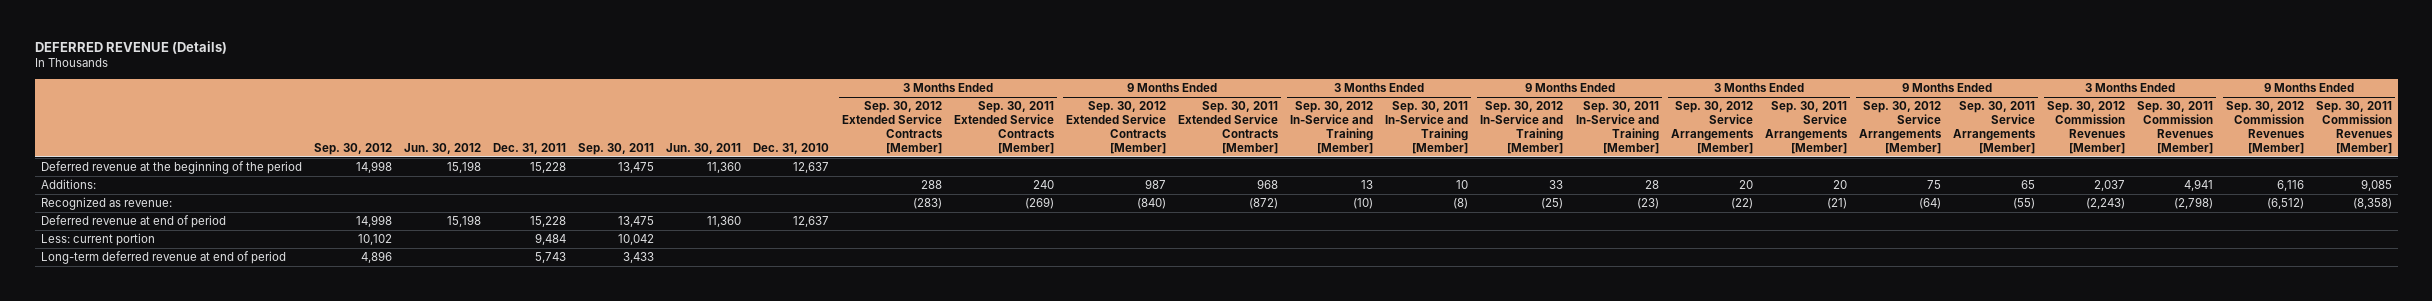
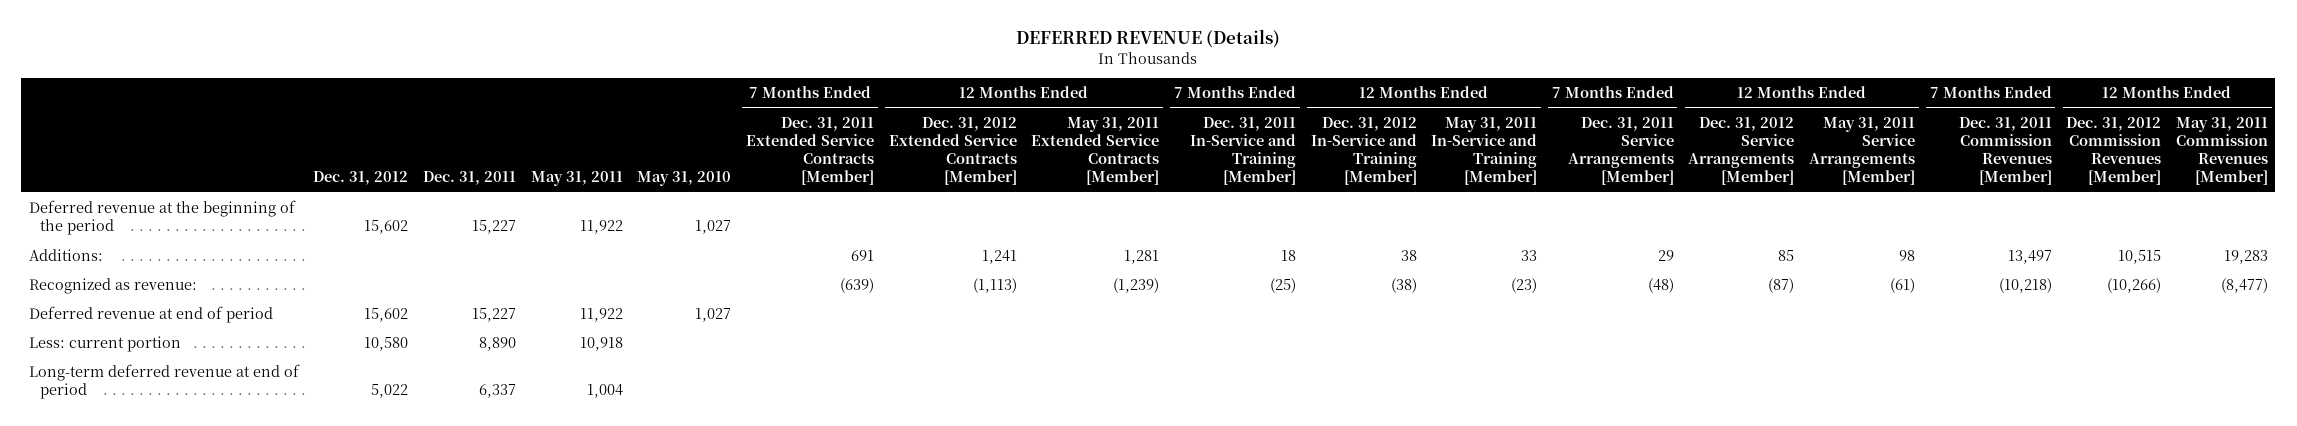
- | Sep. 30, 2012 | Jun. 30, 2012 | Dec. 31, 2011 | Sep. 30, 2011 | Jun. 30, 2011 | Dec. 31, 2010 | 3 Months Ended Sep. 30, 2012 Extended Service Contracts [Member] | 3 Months Ended Sep. 30, 2011 Extended Service Contracts [Member] | 9 Months Ended Sep. 30, 2012 Extended Service Contracts [Member] | 9 Months Ended Sep. 30, 2011 Extended Service Contracts [Member] | 3 Months Ended Sep. 30, 2012 In-Service and Training [Member] | 3 Months Ended Sep. 30, 2011 In-Service and Training [Member] | 9 Months Ended Sep. 30, 2012 In-Service and Training [Member] | 9 Months Ended Sep. 30, 2011 In-Service and Training [Member] | 3 Months Ended Sep. 30, 2012 Service Arrangements [Member] | 3 Months Ended Sep. 30, 2011 Service Arrangements [Member] | 9 Months Ended Sep. 30, 2012 Service Arrangements [Member] | 9 Months Ended Sep. 30, 2011 Service Arrangements [Member] | 3 Months Ended Sep. 30, 2012 Commission Revenues [Member] | 3 Months Ended Sep. 30, 2011 Commission Revenues [Member] | 9 Months Ended Sep. 30, 2012 Commission Revenues [Member] | 9 Months Ended Sep. 30, 2011 Commission Revenues [Member]
+ | Dec. 31, 2012 | Dec. 31, 2011 | May 31, 2011 | May 31, 2010 | 7 Months Ended Dec. 31, 2011 Extended Service Contracts [Member] | 12 Months Ended Dec. 31, 2012 Extended Service Contracts [Member] | 12 Months Ended May 31, 2011 Extended Service Contracts [Member] | 7 Months Ended Dec. 31, 2011 In-Service and Training [Member] | 12 Months Ended Dec. 31, 2012 In-Service and Training [Member] | 12 Months Ended May 31, 2011 In-Service and Training [Member] | 7 Months Ended Dec. 31, 2011 Service Arrangements [Member] | 12 Months Ended Dec. 31, 2012 Service Arrangements [Member] | 12 Months Ended May 31, 2011 Service Arrangements [Member] | 7 Months Ended Dec. 31, 2011 Commission Revenues [Member] | 12 Months Ended Dec. 31, 2012 Commission Revenues [Member] | 12 Months Ended May 31, 2011 Commission Revenues [Member]
- Deferred revenue at the beginning of the period | 14,998 | 15,198 | 15,228 | 13,475 | 11,360 | 12,637 | | | | | | | | | | | | | | | |
+ Deferred revenue at the beginning of the period | 15,602 | 15,227 | 11,922 | 1,027 | | | | | | | | | | | |
- Deferred revenue at end of period | 14,998 | 15,198 | 15,228 | 13,475 | 11,360 | 12,637 | | | | | | | | | | | | | | | |
- Less: current portion | 10,102 | | 9,484 | 10,042 | | | | | | | | | | | | | | | | | |
- Long-term deferred revenue at end of period | 4,896 | | 5,743 | 3,433 | | | | | | | | | | | | | | | | | |
+ Deferred revenue at end of period | 15,602 | 15,227 | 11,922 | 1,027 | | | | | | | | | | | |
+ Less: current portion | 10,580 | 8,890 | 10,918 | | | | | | | | | | | | |
+ Long-term deferred revenue at end of period | 5,022 | 6,337 | 1,004 | | | | | | | | | | | | |

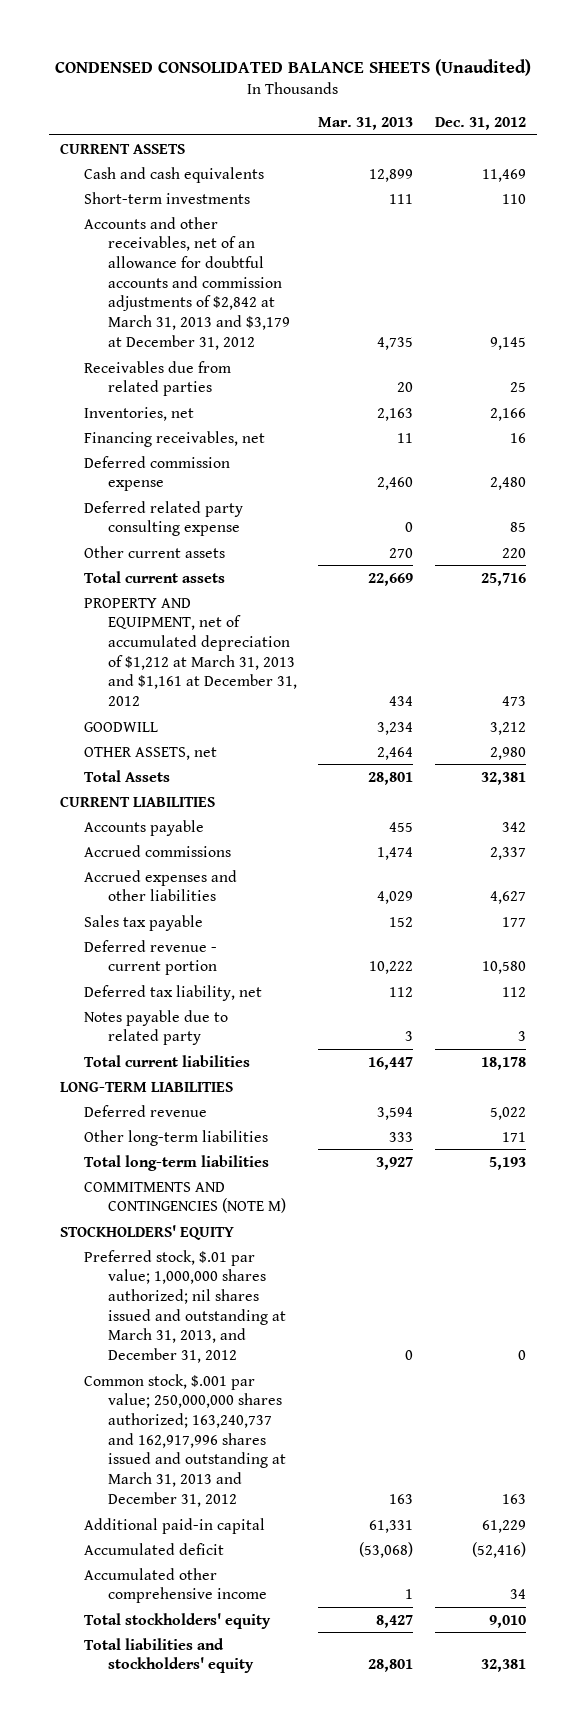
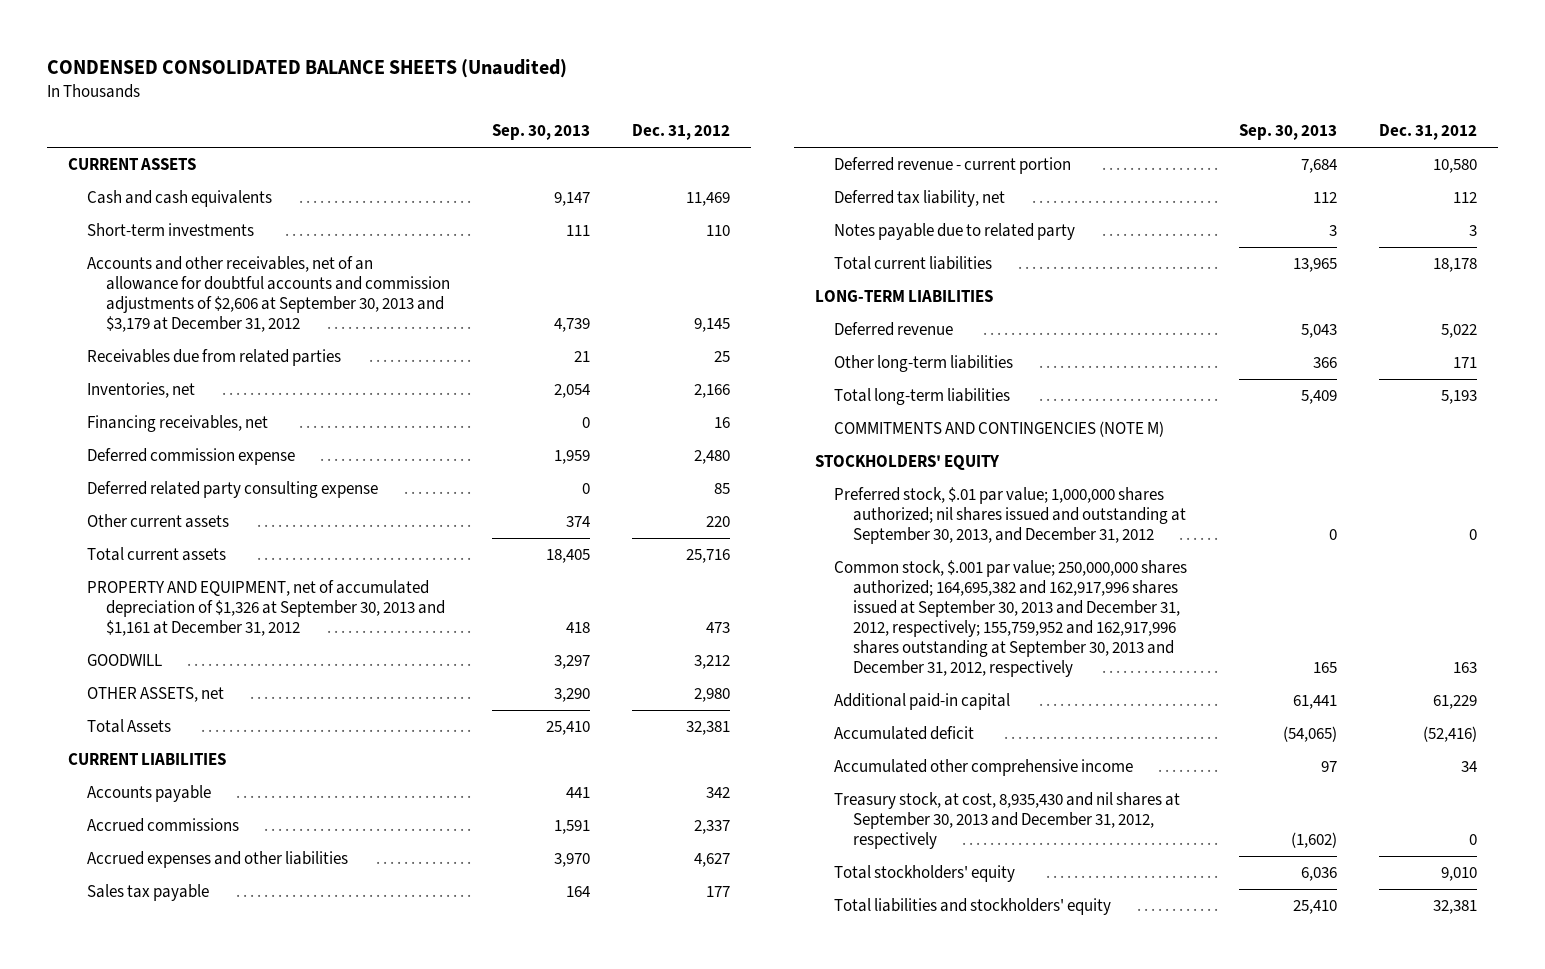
- | Mar. 31, 2013 | Dec. 31, 2012
+ | Sep. 30, 2013 | Dec. 31, 2012
- Accounts and other receivables, net of an allowance for doubtful accounts and commission adjustments of $2,842 at March 31, 2013 and $3,179 at December 31, 2012 | 4,735 | 9,145
+ Accounts and other receivables, net of an allowance for doubtful accounts and commission adjustments of $2,606 at September 30, 2013 and $3,179 at December 31, 2012 | 4,739 | 9,145
- PROPERTY AND EQUIPMENT, net of accumulated depreciation of $1,212 at March 31, 2013 and $1,161 at December 31, 2012 | 434 | 473
+ PROPERTY AND EQUIPMENT, net of accumulated depreciation of $1,326 at September 30, 2013 and $1,161 at December 31, 2012 | 418 | 473
- Preferred stock, $.01 par value; 1,000,000 shares authorized; nil shares issued and outstanding at March 31, 2013, and December 31, 2012 | 0 | 0
- Common stock, $.001 par value; 250,000,000 shares authorized; 163,240,737 and 162,917,996 shares issued and outstanding at March 31, 2013 and December 31, 2012 | 163 | 163
+ Preferred stock, $.01 par value; 1,000,000 shares authorized; nil shares issued and outstanding at September 30, 2013, and December 31, 2012 | 0 | 0
+ Common stock, $.001 par value; 250,000,000 shares authorized; 164,695,382 and 162,917,996 shares issued at September 30, 2013 and December 31, 2012, respectively; 155,759,952 and 162,917,996 shares outstanding at September 30, 2013 and December 31, 2012, respectively | 165 | 163
+ Treasury stock, at cost, 8,935,430 and nil shares at September 30, 2013 and December 31, 2012, respectively | (1,602) | 0

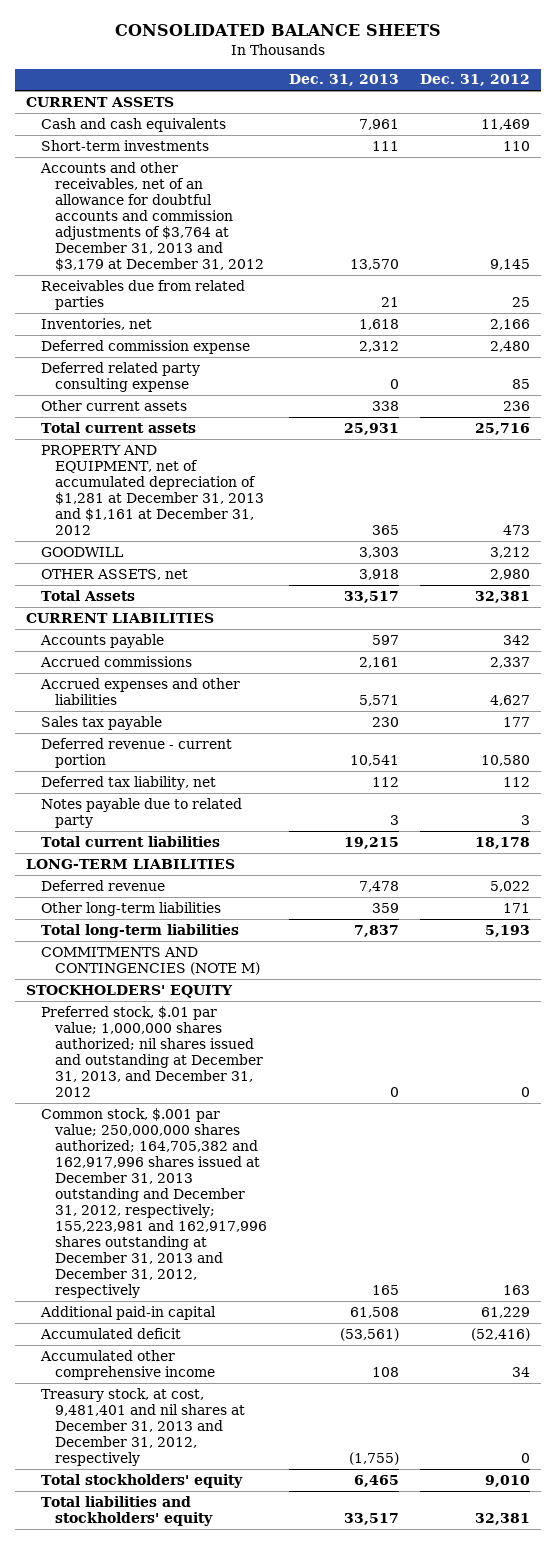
- CONDENSED CONSOLIDATED BALANCE SHEETS (Unaudited)
+ CONSOLIDATED BALANCE SHEETS
- | Sep. 30, 2013 | Dec. 31, 2012
+ | Dec. 31, 2013 | Dec. 31, 2012
- Accounts and other receivables, net of an allowance for doubtful accounts and commission adjustments of $2,606 at September 30, 2013 and $3,179 at December 31, 2012 | 4,739 | 9,145
+ Accounts and other receivables, net of an allowance for doubtful accounts and commission adjustments of $3,764 at December 31, 2013 and $3,179 at December 31, 2012 | 13,570 | 9,145
- Financing receivables, net | 0 | 16
- Other current assets | 374 | 220
+ Other current assets | 338 | 236
- PROPERTY AND EQUIPMENT, net of accumulated depreciation of $1,326 at September 30, 2013 and $1,161 at December 31, 2012 | 418 | 473
+ PROPERTY AND EQUIPMENT, net of accumulated depreciation of $1,281 at December 31, 2013 and $1,161 at December 31, 2012 | 365 | 473
- Preferred stock, $.01 par value; 1,000,000 shares authorized; nil shares issued and outstanding at September 30, 2013, and December 31, 2012 | 0 | 0
- Common stock, $.001 par value; 250,000,000 shares authorized; 164,695,382 and 162,917,996 shares issued at September 30, 2013 and December 31, 2012, respectively; 155,759,952 and 162,917,996 shares outstanding at September 30, 2013 and December 31, 2012, respectively | 165 | 163
+ Preferred stock, $.01 par value; 1,000,000 shares authorized; nil shares issued and outstanding at December 31, 2013, and December 31, 2012 | 0 | 0
+ Common stock, $.001 par value; 250,000,000 shares authorized; 164,705,382 and 162,917,996 shares issued at December 31, 2013 outstanding and December 31, 2012, respectively; 155,223,981 and 162,917,996 shares outstanding at December 31, 2013 and December 31, 2012, respectively | 165 | 163
- Treasury stock, at cost, 8,935,430 and nil shares at September 30, 2013 and December 31, 2012, respectively | (1,602) | 0
+ Treasury stock, at cost, 9,481,401 and nil shares at December 31, 2013 and December 31, 2012, respectively | (1,755) | 0

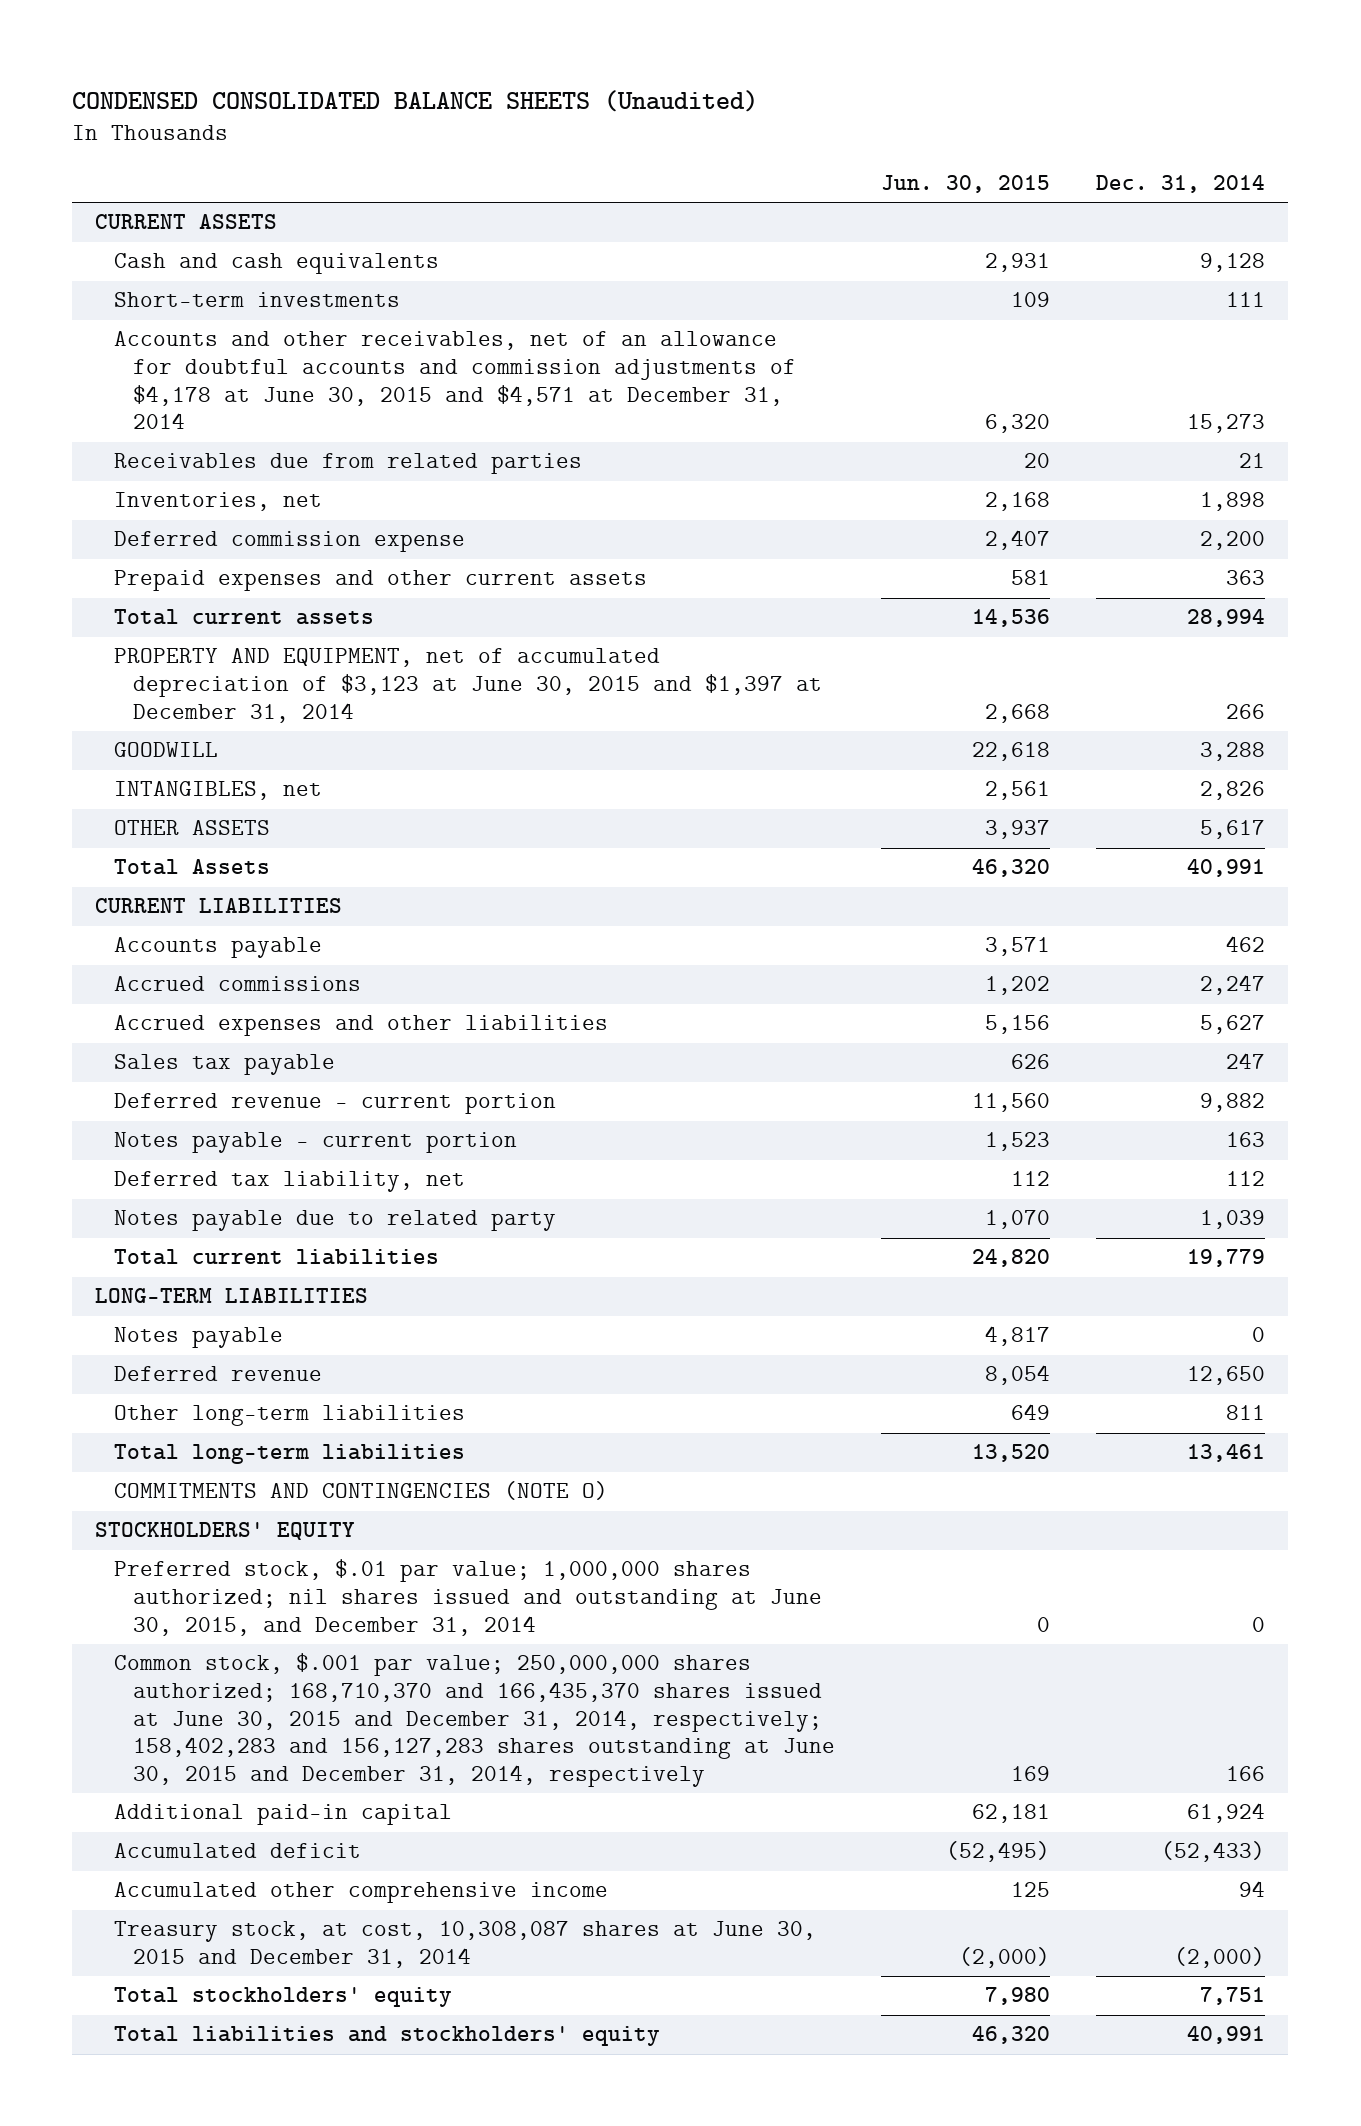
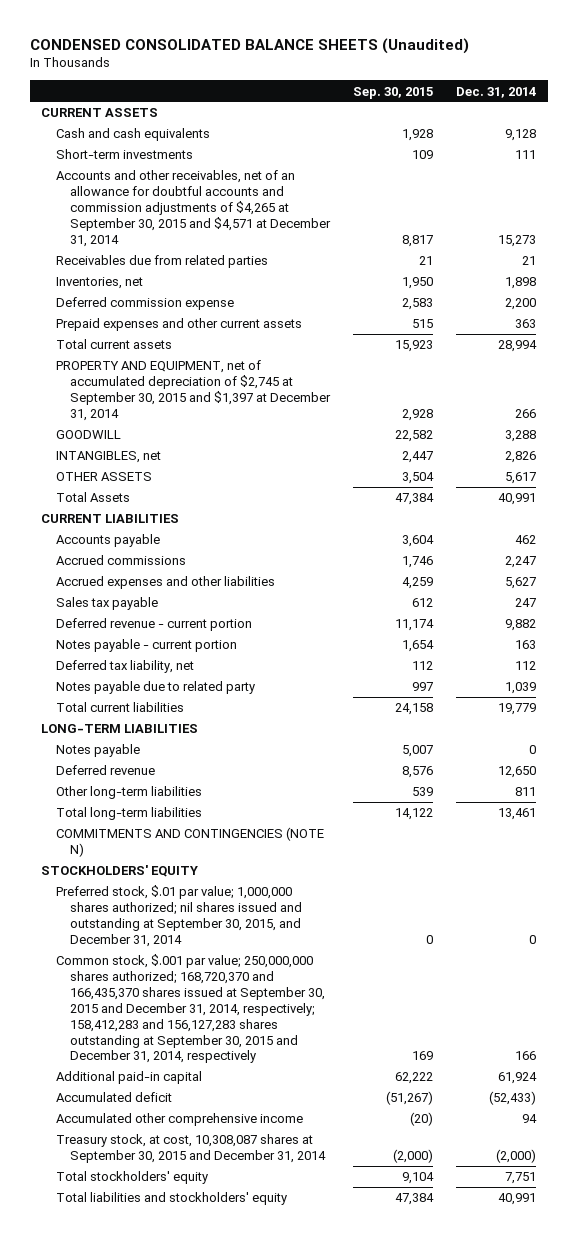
- | Jun. 30, 2015 | Dec. 31, 2014
+ | Sep. 30, 2015 | Dec. 31, 2014
- Accounts and other receivables, net of an allowance for doubtful accounts and commission adjustments of $4,178 at June 30, 2015 and $4,571 at December 31, 2014 | 6,320 | 15,273
+ Accounts and other receivables, net of an allowance for doubtful accounts and commission adjustments of $4,265 at September 30, 2015 and $4,571 at December 31, 2014 | 8,817 | 15,273
- PROPERTY AND EQUIPMENT, net of accumulated depreciation of $3,123 at June 30, 2015 and $1,397 at December 31, 2014 | 2,668 | 266
+ PROPERTY AND EQUIPMENT, net of accumulated depreciation of $2,745 at September 30, 2015 and $1,397 at December 31, 2014 | 2,928 | 266
- COMMITMENTS AND CONTINGENCIES (NOTE O)
+ COMMITMENTS AND CONTINGENCIES (NOTE N)
- Preferred stock, $.01 par value; 1,000,000 shares authorized; nil shares issued and outstanding at June 30, 2015, and December 31, 2014 | 0 | 0
- Common stock, $.001 par value; 250,000,000 shares authorized; 168,710,370 and 166,435,370 shares issued at June 30, 2015 and December 31, 2014, respectively; 158,402,283 and 156,127,283 shares outstanding at June 30, 2015 and December 31, 2014, respectively | 169 | 166
+ Preferred stock, $.01 par value; 1,000,000 shares authorized; nil shares issued and outstanding at September 30, 2015, and December 31, 2014 | 0 | 0
+ Common stock, $.001 par value; 250,000,000 shares authorized; 168,720,370 and 166,435,370 shares issued at September 30, 2015 and December 31, 2014, respectively; 158,412,283 and 156,127,283 shares outstanding at September 30, 2015 and December 31, 2014, respectively | 169 | 166
- Treasury stock, at cost, 10,308,087 shares at June 30, 2015 and December 31, 2014 | (2,000) | (2,000)
+ Treasury stock, at cost, 10,308,087 shares at September 30, 2015 and December 31, 2014 | (2,000) | (2,000)

